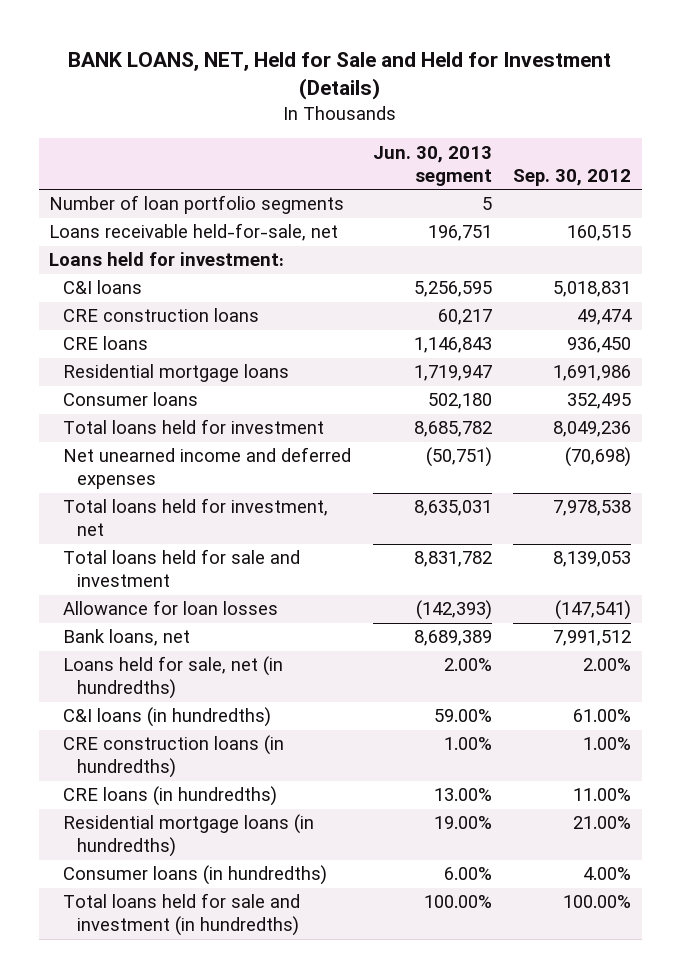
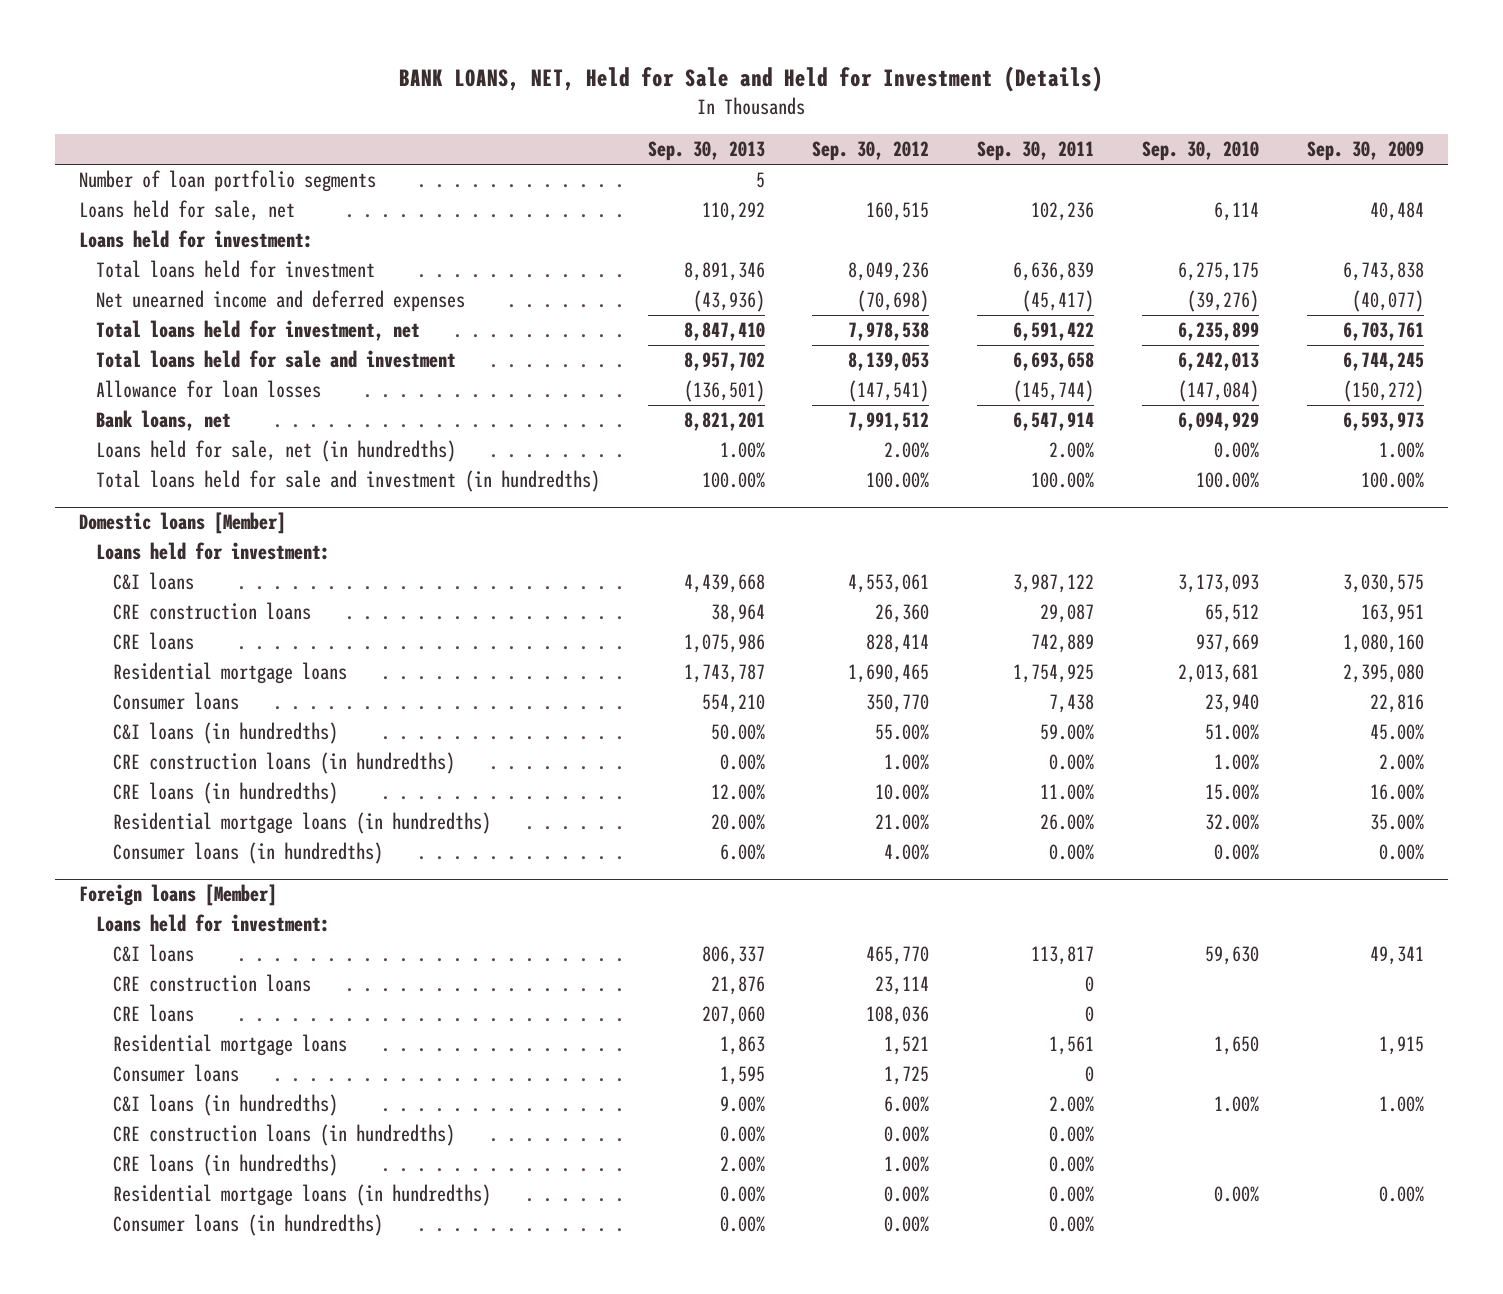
- | Jun. 30, 2013 segment | Sep. 30, 2012
+ | Sep. 30, 2013 | Sep. 30, 2012 | Sep. 30, 2011 | Sep. 30, 2010 | Sep. 30, 2009
- Loans receivable held-for-sale, net | 196,751 | 160,515
+ Loans held for sale, net | 110,292 | 160,515 | 102,236 | 6,114 | 40,484
- C&I loans | 5,256,595 | 5,018,831
- CRE construction loans | 60,217 | 49,474
- CRE loans | 1,146,843 | 936,450
- Residential mortgage loans | 1,719,947 | 1,691,986
- Consumer loans | 502,180 | 352,495
- C&I loans (in hundredths) | 59.00% | 61.00%
moved up: Total loans held for sale and investment (in hundredths) | 100.00% | 100.00% | 100.00% | 100.00% | 100.00%
+ Domestic loans [Member]
+ Loans held for investment:
+ C&I loans | 4,439,668 | 4,553,061 | 3,987,122 | 3,173,093 | 3,030,575
+ CRE construction loans | 38,964 | 26,360 | 29,087 | 65,512 | 163,951
+ CRE loans | 1,075,986 | 828,414 | 742,889 | 937,669 | 1,080,160
+ Residential mortgage loans | 1,743,787 | 1,690,465 | 1,754,925 | 2,013,681 | 2,395,080
+ Consumer loans | 554,210 | 350,770 | 7,438 | 23,940 | 22,816
+ C&I loans (in hundredths) | 50.00% | 55.00% | 59.00% | 51.00% | 45.00%
- CRE loans (in hundredths) | 13.00% | 11.00%
+ CRE loans (in hundredths) | 12.00% | 10.00% | 11.00% | 15.00% | 16.00%
+ Foreign loans [Member]
+ Loans held for investment:
+ C&I loans | 806,337 | 465,770 | 113,817 | 59,630 | 49,341
+ CRE construction loans | 21,876 | 23,114 | 0 | |
+ CRE loans | 207,060 | 108,036 | 0 | |
+ Residential mortgage loans | 1,863 | 1,521 | 1,561 | 1,650 | 1,915
+ Consumer loans | 1,595 | 1,725 | 0 | |
+ C&I loans (in hundredths) | 9.00% | 6.00% | 2.00% | 1.00% | 1.00%
+ CRE construction loans (in hundredths) | 0.00% | 0.00% | 0.00% | |
+ CRE loans (in hundredths) | 2.00% | 1.00% | 0.00% | |
+ Residential mortgage loans (in hundredths) | 0.00% | 0.00% | 0.00% | 0.00% | 0.00%
+ Consumer loans (in hundredths) | 0.00% | 0.00% | 0.00% | |

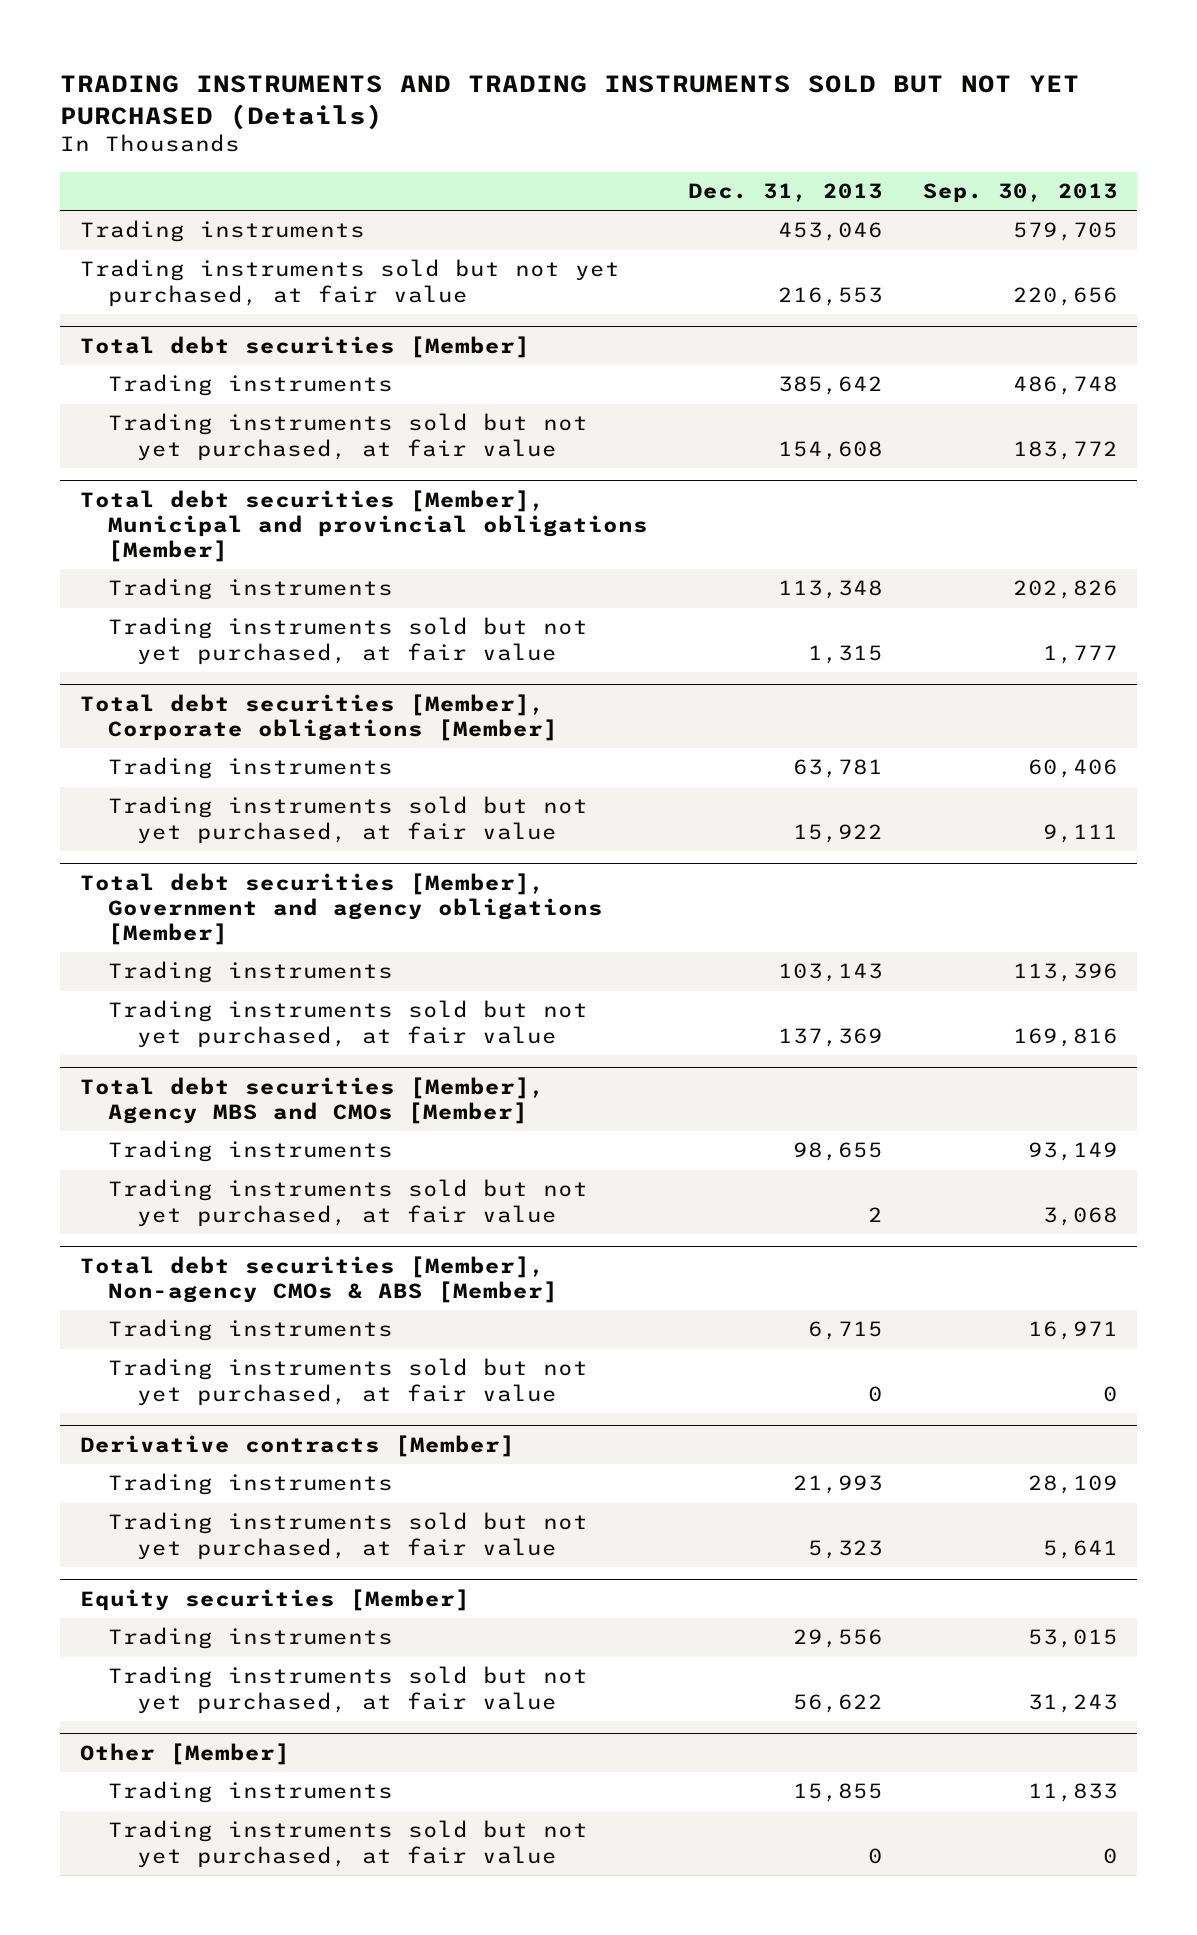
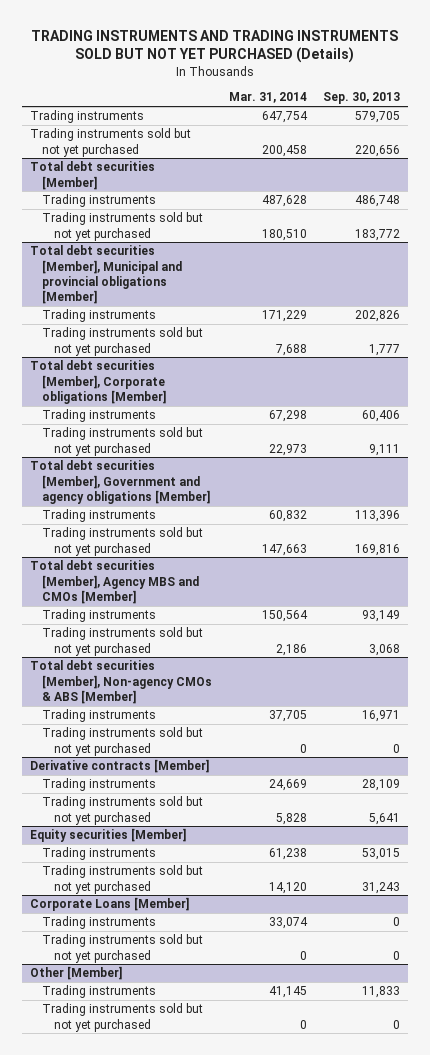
- | Dec. 31, 2013 | Sep. 30, 2013
+ | Mar. 31, 2014 | Sep. 30, 2013
- Trading instruments sold but not yet purchased, at fair value | 216,553 | 220,656
+ Trading instruments sold but not yet purchased | 200,458 | 220,656
@ Total debt securities [Member]
- Trading instruments sold but not yet purchased, at fair value | 154,608 | 183,772
+ Trading instruments sold but not yet purchased | 180,510 | 183,772
@ Total debt securities [Member], Municipal and provincial obligations [Member]
- Trading instruments sold but not yet purchased, at fair value | 1,315 | 1,777
+ Trading instruments sold but not yet purchased | 7,688 | 1,777
@ Total debt securities [Member], Corporate obligations [Member]
- Trading instruments sold but not yet purchased, at fair value | 15,922 | 9,111
+ Trading instruments sold but not yet purchased | 22,973 | 9,111
@ Total debt securities [Member], Government and agency obligations [Member]
- Trading instruments sold but not yet purchased, at fair value | 137,369 | 169,816
+ Trading instruments sold but not yet purchased | 147,663 | 169,816
@ Total debt securities [Member], Agency MBS and CMOs [Member]
- Trading instruments sold but not yet purchased, at fair value | 2 | 3,068
+ Trading instruments sold but not yet purchased | 2,186 | 3,068
@ Total debt securities [Member], Non-agency CMOs & ABS [Member]
- Trading instruments sold but not yet purchased, at fair value | 0 | 0
+ Trading instruments sold but not yet purchased | 0 | 0
@ Derivative contracts [Member]
- Trading instruments sold but not yet purchased, at fair value | 5,323 | 5,641
+ Trading instruments sold but not yet purchased | 5,828 | 5,641
@ Equity securities [Member]
- Trading instruments sold but not yet purchased, at fair value | 56,622 | 31,243
+ Trading instruments sold but not yet purchased | 14,120 | 31,243
+ Corporate Loans [Member]
+ Trading instruments | 33,074 | 0
+ Trading instruments sold but not yet purchased | 0 | 0
@ Other [Member]
- Trading instruments sold but not yet purchased, at fair value | 0 | 0
+ Trading instruments sold but not yet purchased | 0 | 0

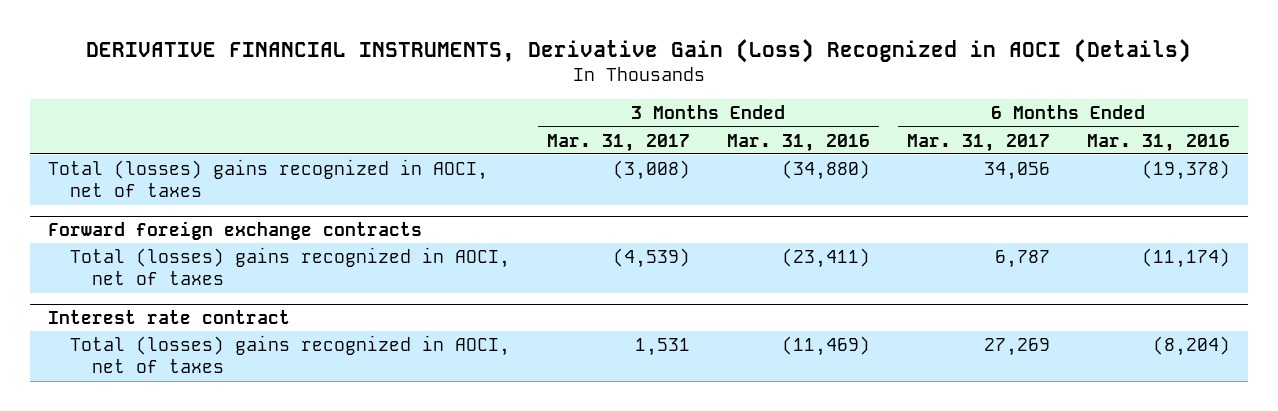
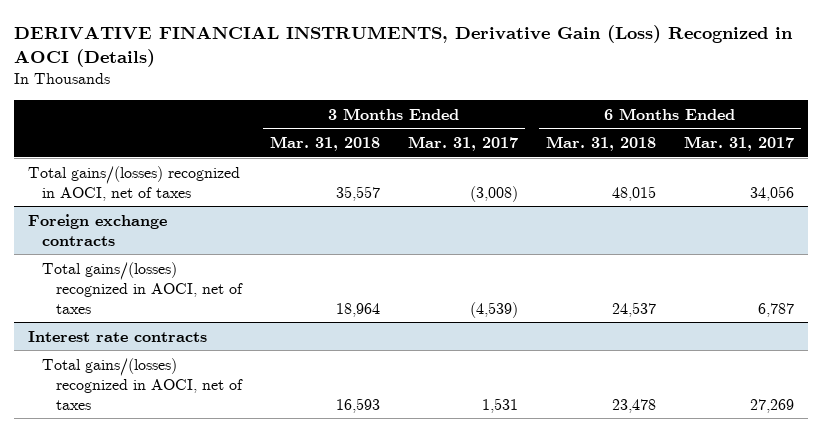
- | 3 Months Ended Mar. 31, 2017 | 3 Months Ended Mar. 31, 2016 | 6 Months Ended Mar. 31, 2017 | 6 Months Ended Mar. 31, 2016
+ | 3 Months Ended Mar. 31, 2018 | 3 Months Ended Mar. 31, 2017 | 6 Months Ended Mar. 31, 2018 | 6 Months Ended Mar. 31, 2017
- Total (losses) gains recognized in AOCI, net of taxes | (3,008) | (34,880) | 34,056 | (19,378)
- Forward foreign exchange contracts
- Total (losses) gains recognized in AOCI, net of taxes | (4,539) | (23,411) | 6,787 | (11,174)
- Interest rate contract
- Total (losses) gains recognized in AOCI, net of taxes | 1,531 | (11,469) | 27,269 | (8,204)
+ Total gains/(losses) recognized in AOCI, net of taxes | 35,557 | (3,008) | 48,015 | 34,056
+ Foreign exchange contracts
+ Total gains/(losses) recognized in AOCI, net of taxes | 18,964 | (4,539) | 24,537 | 6,787
+ Interest rate contracts
+ Total gains/(losses) recognized in AOCI, net of taxes | 16,593 | 1,531 | 23,478 | 27,269

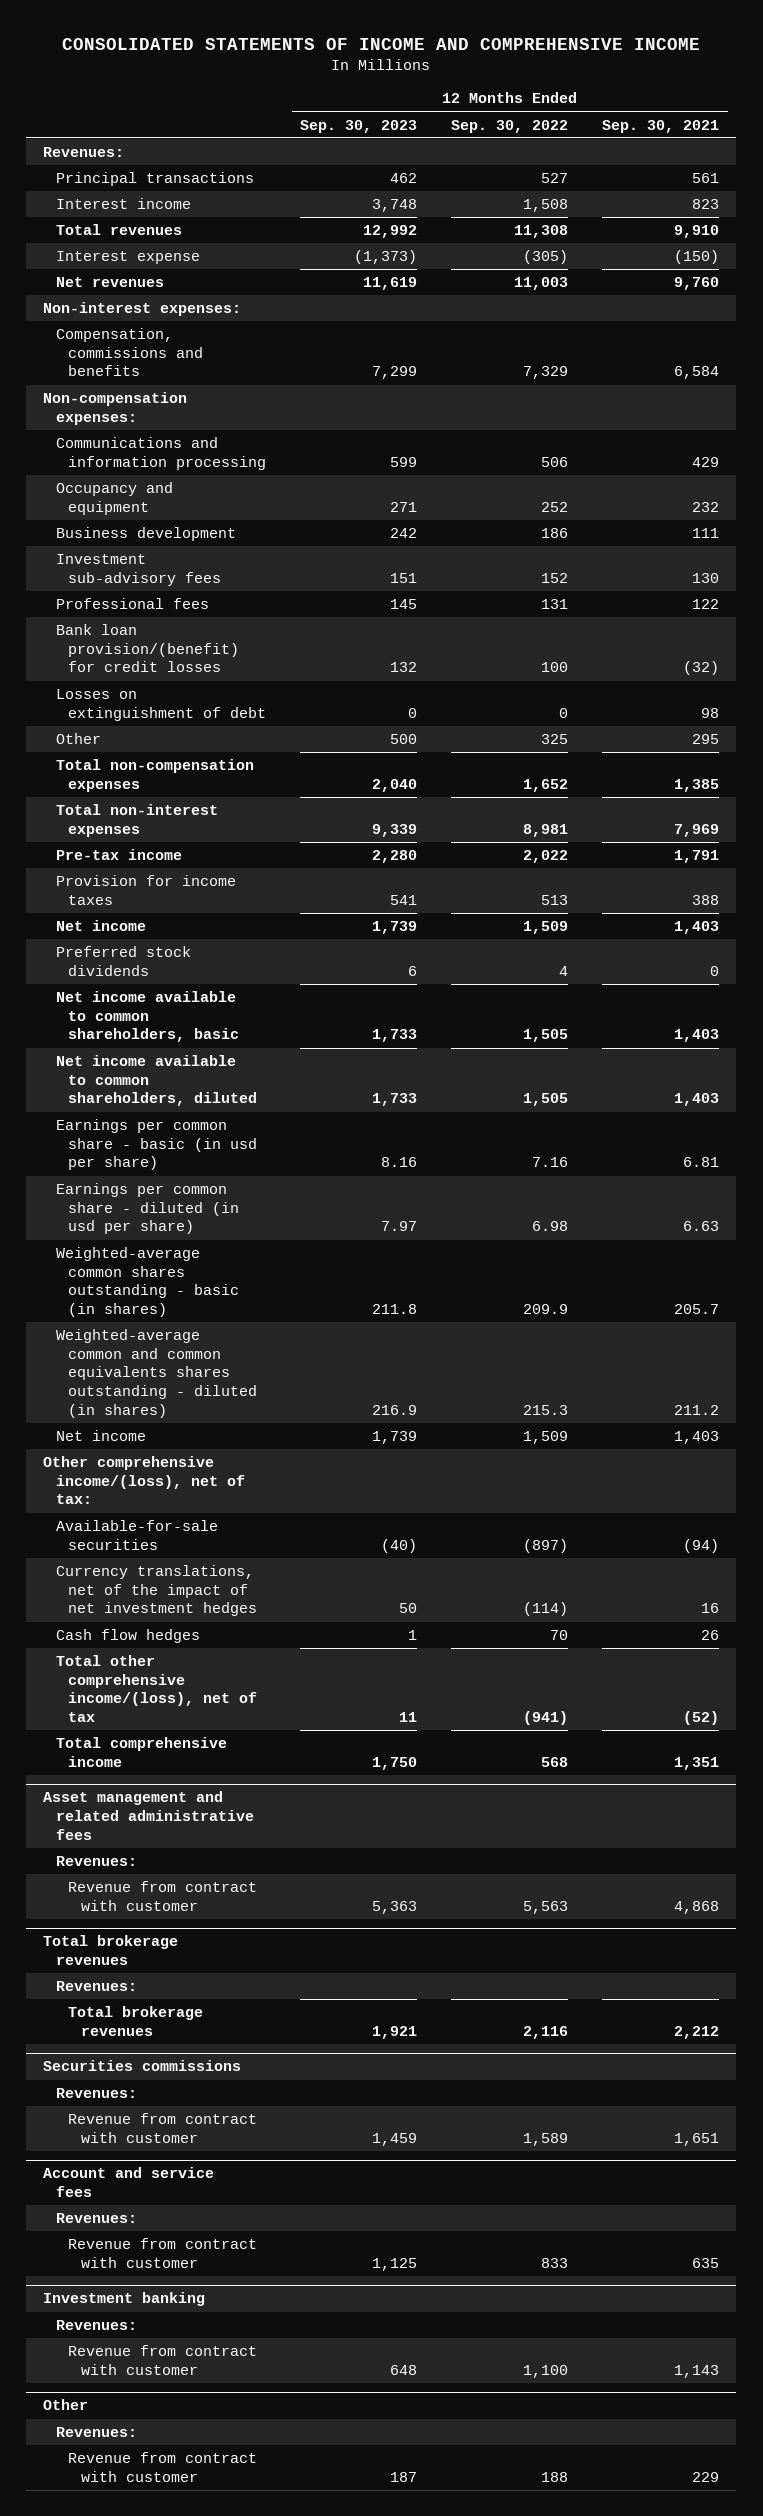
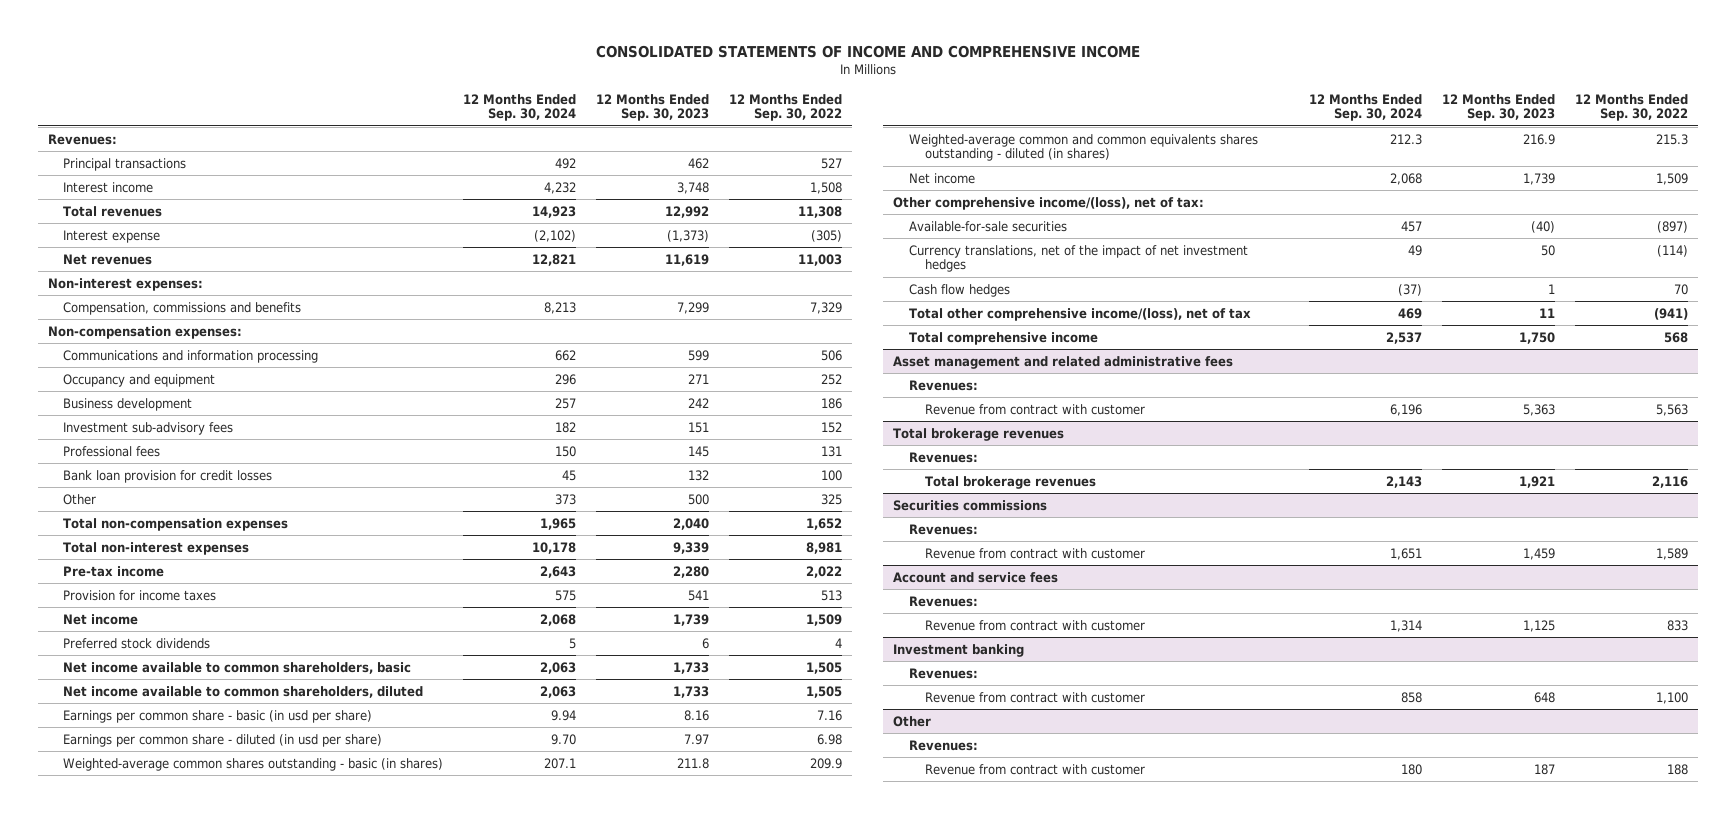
- | 12 Months Ended Sep. 30, 2023 | 12 Months Ended Sep. 30, 2022 | 12 Months Ended Sep. 30, 2021
+ | 12 Months Ended Sep. 30, 2024 | 12 Months Ended Sep. 30, 2023 | 12 Months Ended Sep. 30, 2022
- Bank loan provision/(benefit) for credit losses | 132 | 100 | (32)
- Losses on extinguishment of debt | 0 | 0 | 98
+ Bank loan provision for credit losses | 45 | 132 | 100

